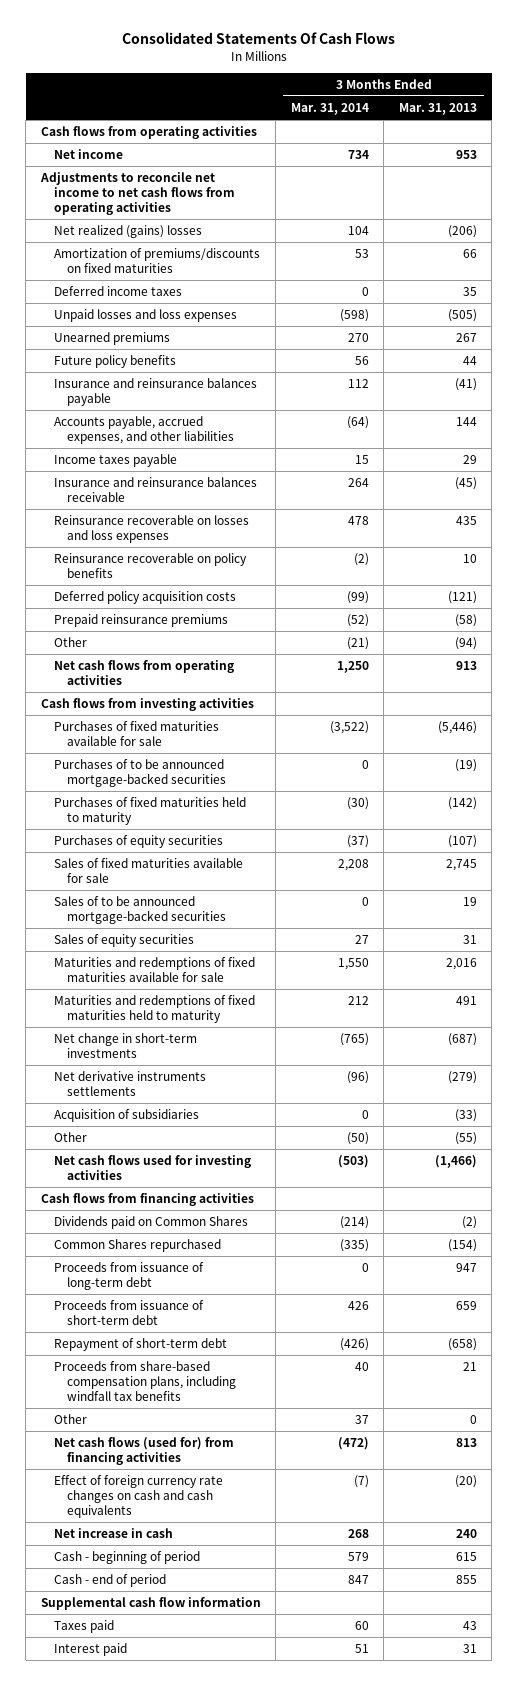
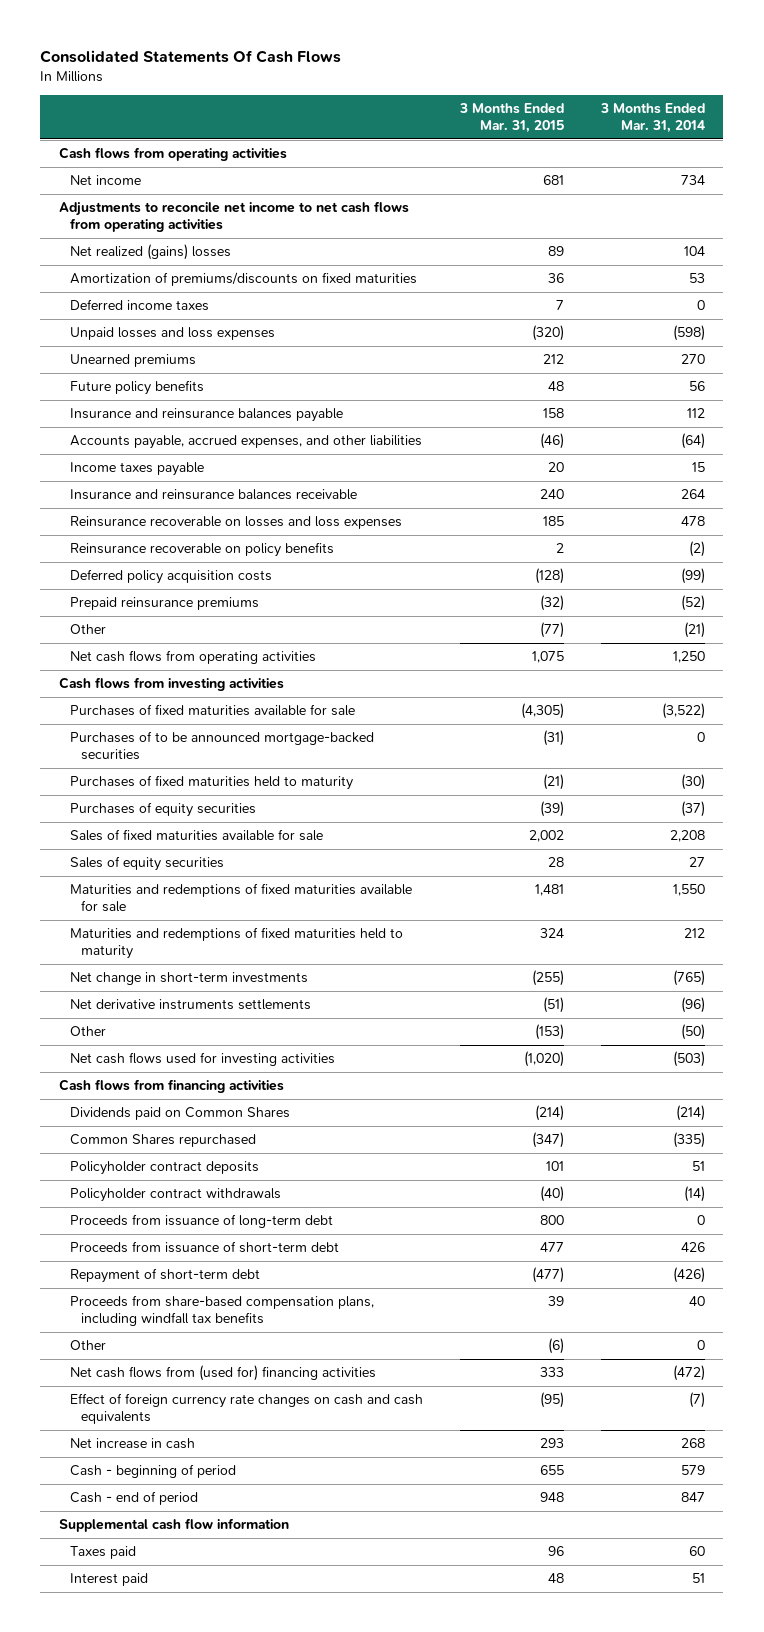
- | 3 Months Ended Mar. 31, 2014 | 3 Months Ended Mar. 31, 2013
+ | 3 Months Ended Mar. 31, 2015 | 3 Months Ended Mar. 31, 2014
- Sales of to be announced mortgage-backed securities | 0 | 19
- Acquisition of subsidiaries | 0 | (33)
+ Policyholder contract deposits | 101 | 51
+ Policyholder contract withdrawals | (40) | (14)
- Other | 37 | 0
- Net cash flows (used for) from financing activities | (472) | 813
+ Other | (6) | 0
+ Net cash flows from (used for) financing activities | 333 | (472)

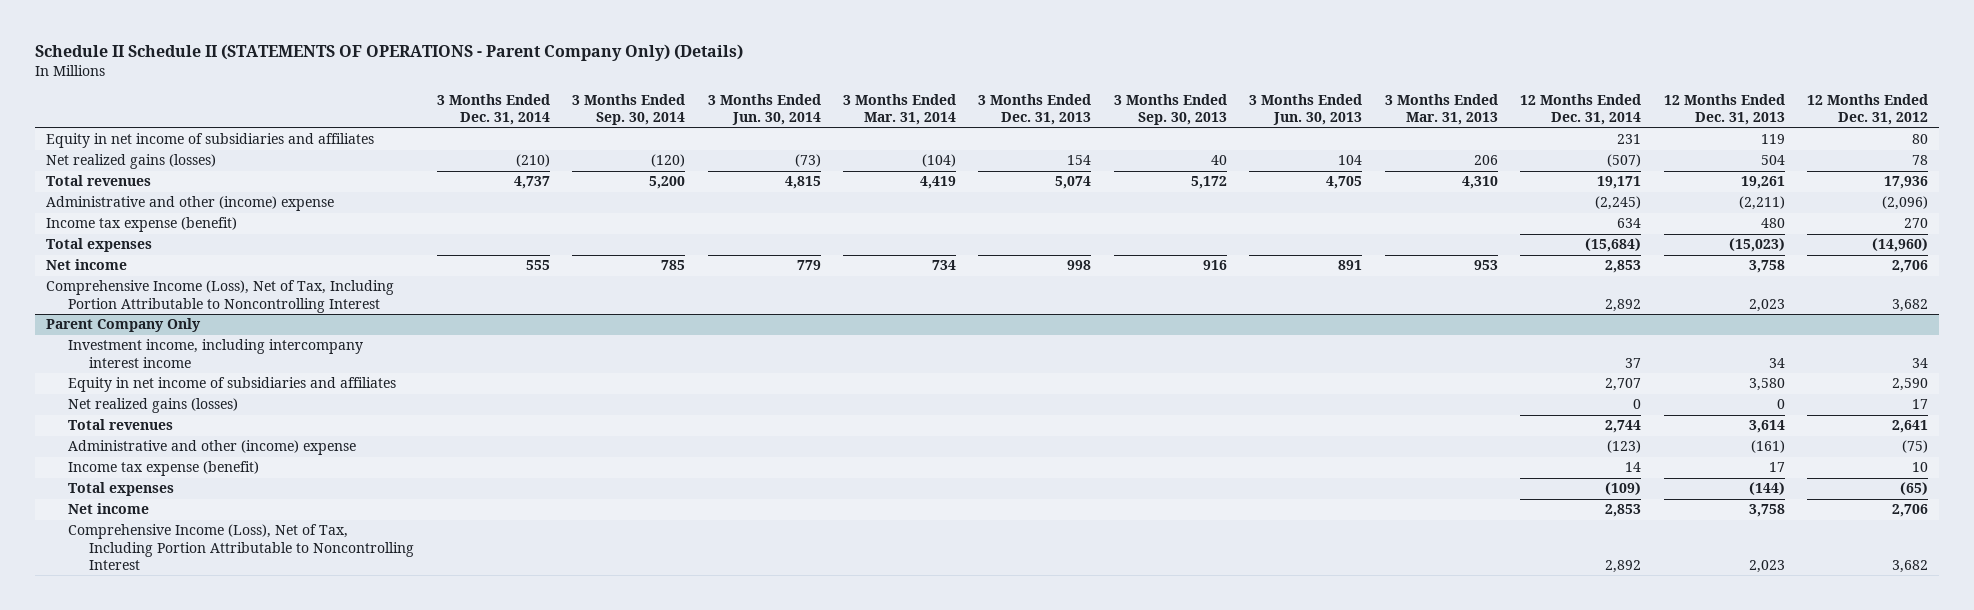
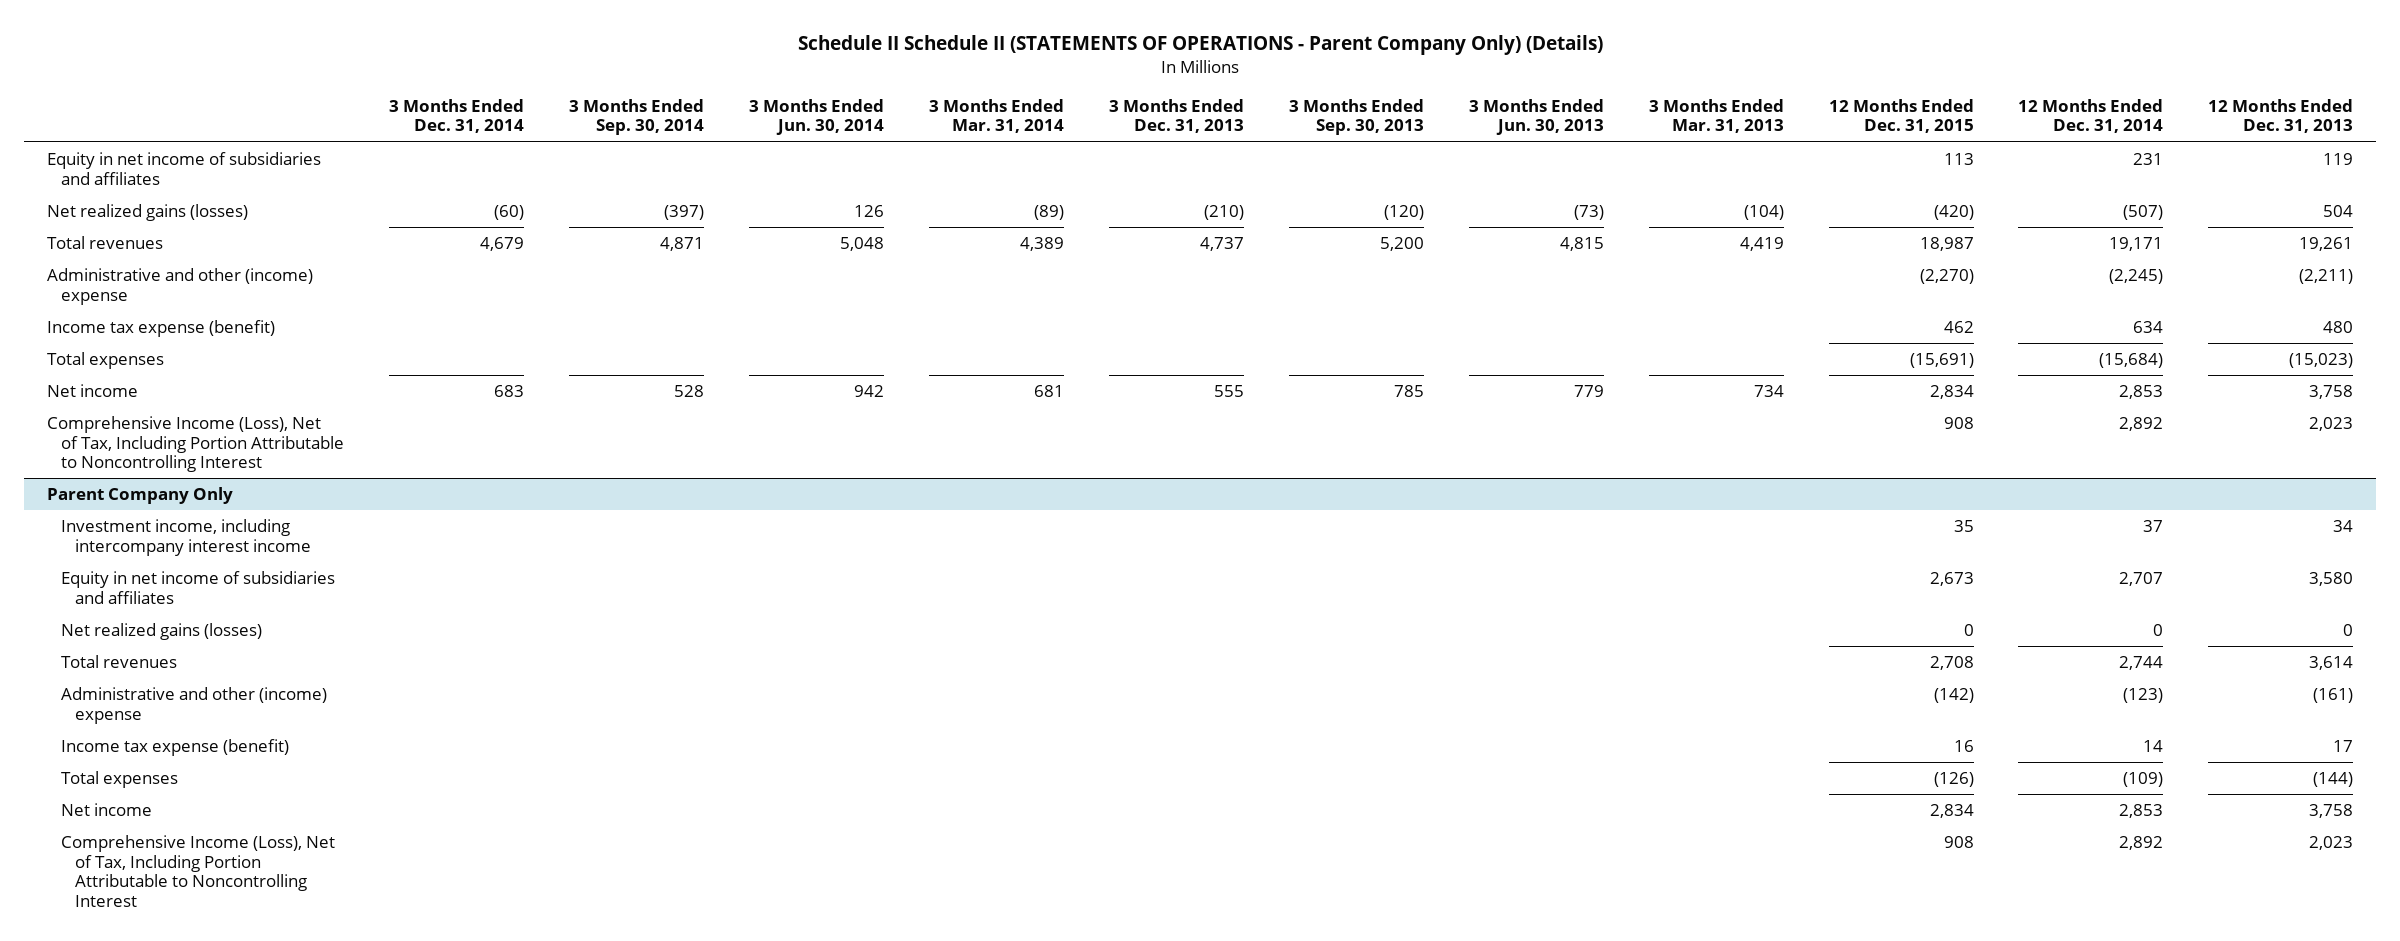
- | 3 Months Ended Dec. 31, 2014 | 3 Months Ended Sep. 30, 2014 | 3 Months Ended Jun. 30, 2014 | 3 Months Ended Mar. 31, 2014 | 3 Months Ended Dec. 31, 2013 | 3 Months Ended Sep. 30, 2013 | 3 Months Ended Jun. 30, 2013 | 3 Months Ended Mar. 31, 2013 | 12 Months Ended Dec. 31, 2014 | 12 Months Ended Dec. 31, 2013 | 12 Months Ended Dec. 31, 2012
+ | 3 Months Ended Dec. 31, 2014 | 3 Months Ended Sep. 30, 2014 | 3 Months Ended Jun. 30, 2014 | 3 Months Ended Mar. 31, 2014 | 3 Months Ended Dec. 31, 2013 | 3 Months Ended Sep. 30, 2013 | 3 Months Ended Jun. 30, 2013 | 3 Months Ended Mar. 31, 2013 | 12 Months Ended Dec. 31, 2015 | 12 Months Ended Dec. 31, 2014 | 12 Months Ended Dec. 31, 2013
- Net realized gains (losses) | (210) | (120) | (73) | (104) | 154 | 40 | 104 | 206 | (507) | 504 | 78
- Total revenues | 4,737 | 5,200 | 4,815 | 4,419 | 5,074 | 5,172 | 4,705 | 4,310 | 19,171 | 19,261 | 17,936
+ Net realized gains (losses) | (60) | (397) | 126 | (89) | (210) | (120) | (73) | (104) | (420) | (507) | 504
+ Total revenues | 4,679 | 4,871 | 5,048 | 4,389 | 4,737 | 5,200 | 4,815 | 4,419 | 18,987 | 19,171 | 19,261
- Net income | 555 | 785 | 779 | 734 | 998 | 916 | 891 | 953 | 2,853 | 3,758 | 2,706
+ Net income | 683 | 528 | 942 | 681 | 555 | 785 | 779 | 734 | 2,834 | 2,853 | 3,758

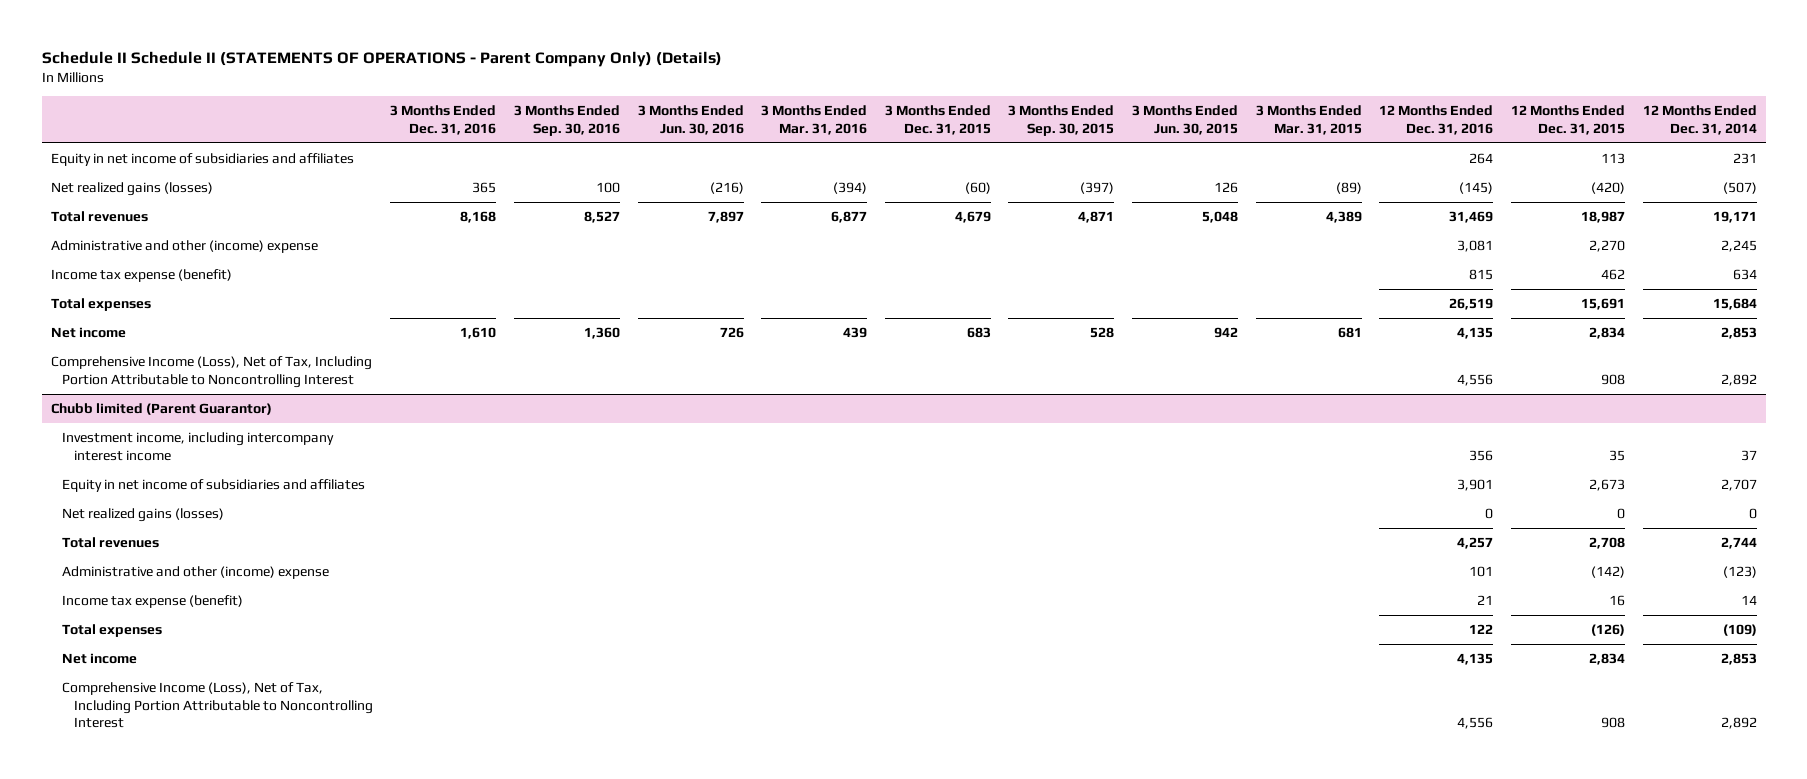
- | 3 Months Ended Dec. 31, 2014 | 3 Months Ended Sep. 30, 2014 | 3 Months Ended Jun. 30, 2014 | 3 Months Ended Mar. 31, 2014 | 3 Months Ended Dec. 31, 2013 | 3 Months Ended Sep. 30, 2013 | 3 Months Ended Jun. 30, 2013 | 3 Months Ended Mar. 31, 2013 | 12 Months Ended Dec. 31, 2015 | 12 Months Ended Dec. 31, 2014 | 12 Months Ended Dec. 31, 2013
+ | 3 Months Ended Dec. 31, 2016 | 3 Months Ended Sep. 30, 2016 | 3 Months Ended Jun. 30, 2016 | 3 Months Ended Mar. 31, 2016 | 3 Months Ended Dec. 31, 2015 | 3 Months Ended Sep. 30, 2015 | 3 Months Ended Jun. 30, 2015 | 3 Months Ended Mar. 31, 2015 | 12 Months Ended Dec. 31, 2016 | 12 Months Ended Dec. 31, 2015 | 12 Months Ended Dec. 31, 2014
- Administrative and other (income) expense | | | | | | | | | (2,270) | (2,245) | (2,211)
+ Administrative and other (income) expense | | | | | | | | | 3,081 | 2,270 | 2,245
- Total expenses | | | | | | | | | (15,691) | (15,684) | (15,023)
+ Total expenses | | | | | | | | | 26,519 | 15,691 | 15,684
- Parent Company Only
+ Chubb limited (Parent Guarantor)

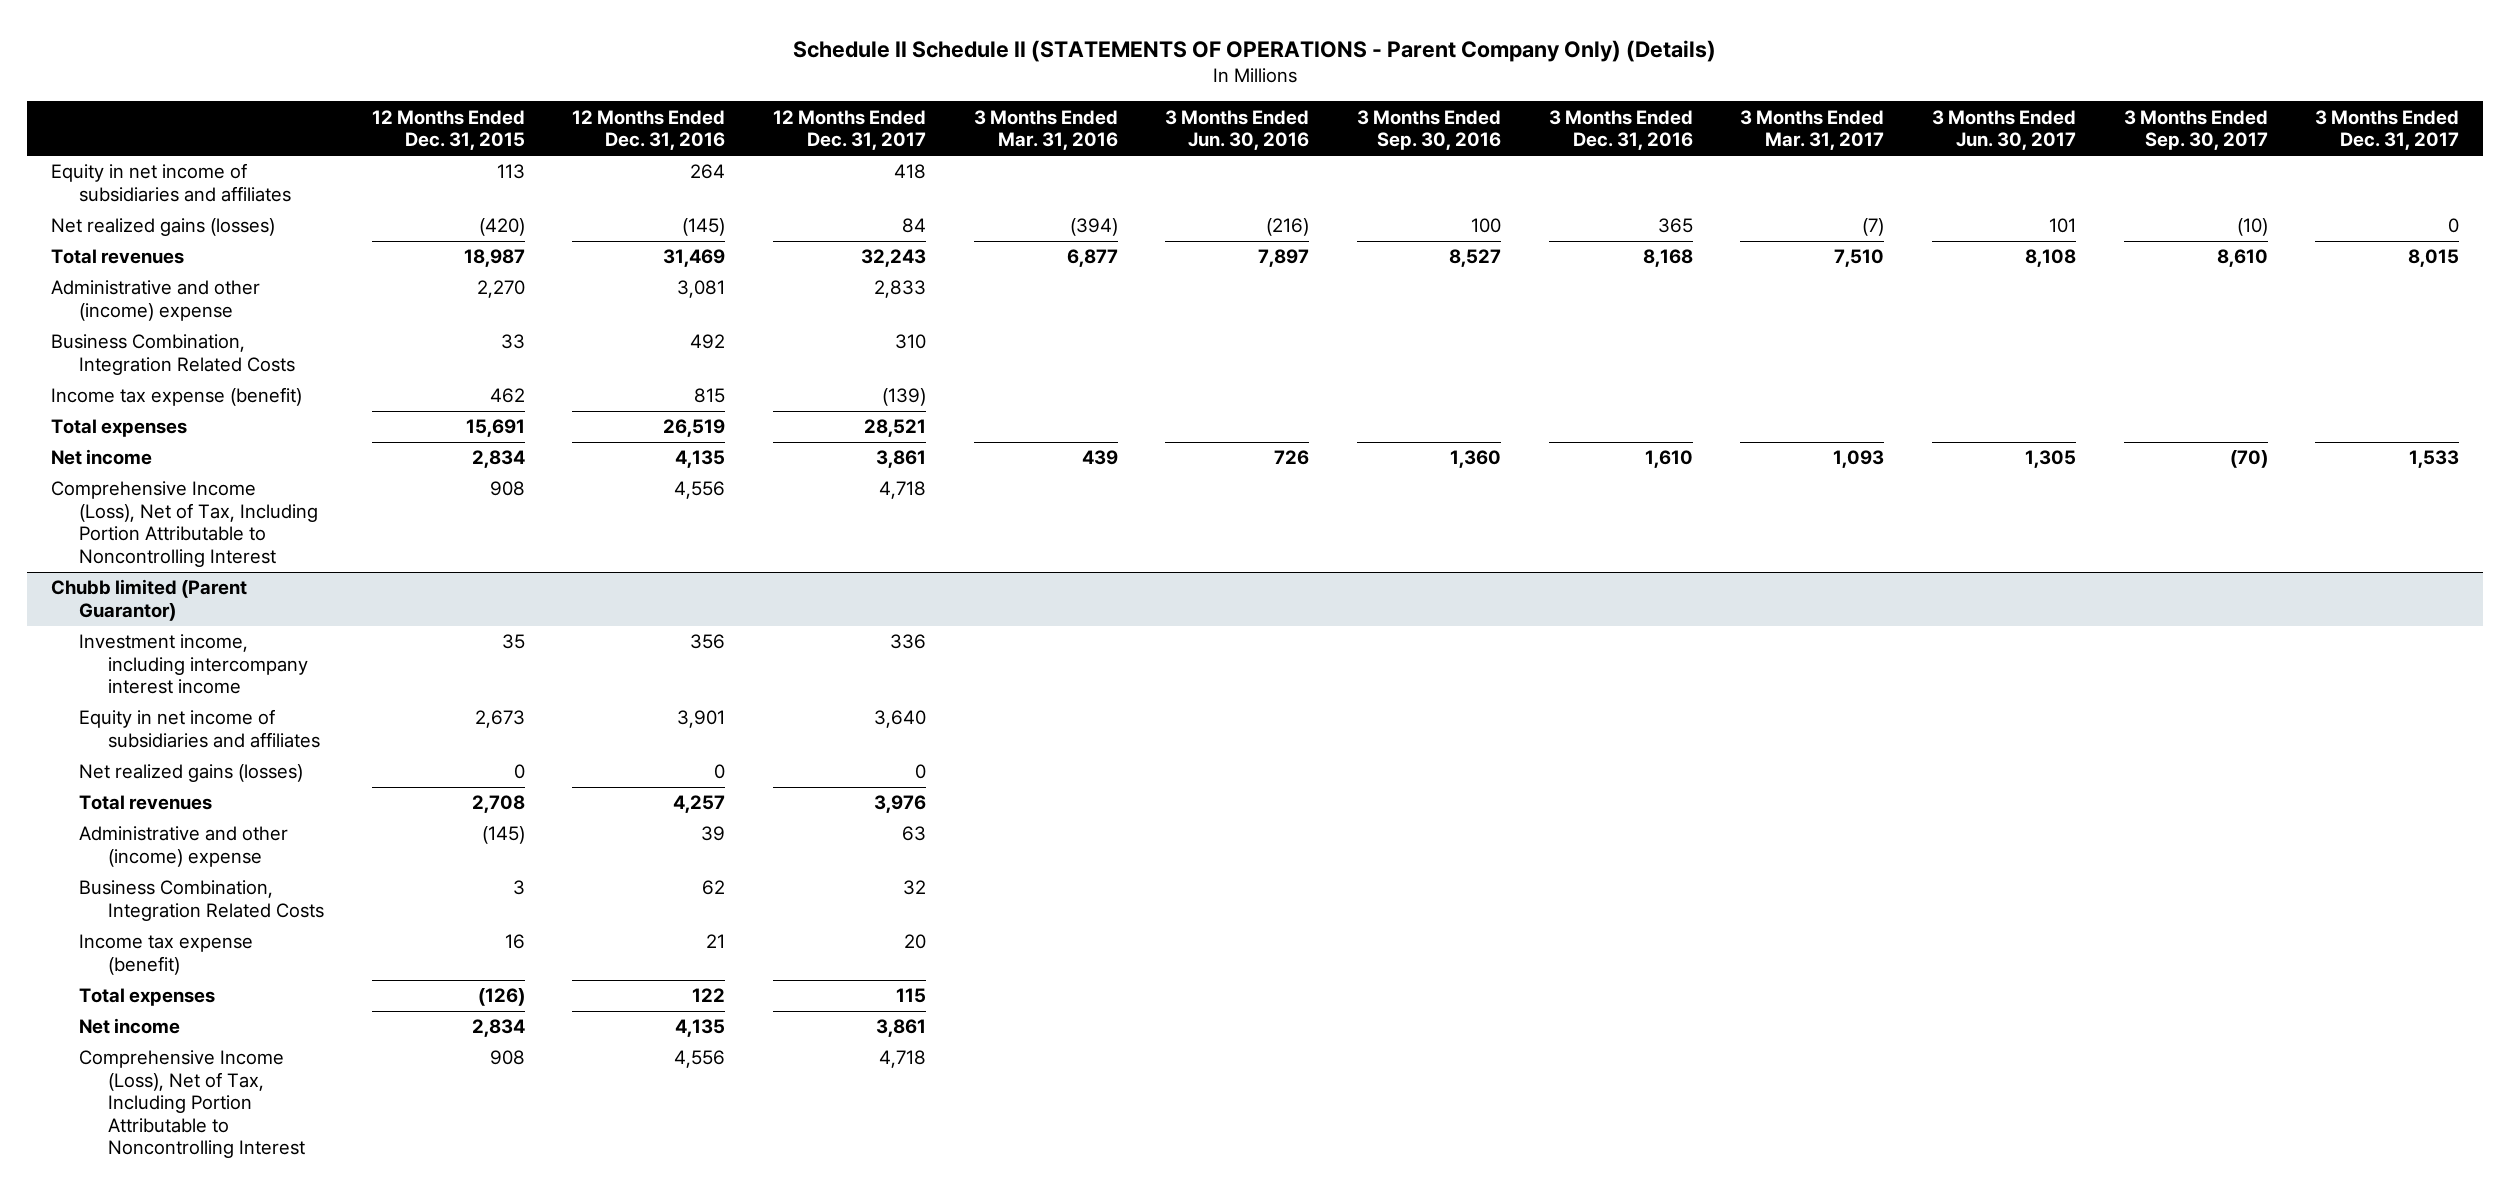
- | 3 Months Ended Dec. 31, 2016 | 3 Months Ended Sep. 30, 2016 | 3 Months Ended Jun. 30, 2016 | 3 Months Ended Mar. 31, 2016 | 3 Months Ended Dec. 31, 2015 | 3 Months Ended Sep. 30, 2015 | 3 Months Ended Jun. 30, 2015 | 3 Months Ended Mar. 31, 2015 | 12 Months Ended Dec. 31, 2016 | 12 Months Ended Dec. 31, 2015 | 12 Months Ended Dec. 31, 2014
+ | 12 Months Ended Dec. 31, 2015 | 12 Months Ended Dec. 31, 2016 | 12 Months Ended Dec. 31, 2017 | 3 Months Ended Mar. 31, 2016 | 3 Months Ended Jun. 30, 2016 | 3 Months Ended Sep. 30, 2016 | 3 Months Ended Dec. 31, 2016 | 3 Months Ended Mar. 31, 2017 | 3 Months Ended Jun. 30, 2017 | 3 Months Ended Sep. 30, 2017 | 3 Months Ended Dec. 31, 2017
+ Business Combination, Integration Related Costs | 33 | 492 | 310 | | | | | | | |
@ Chubb limited (Parent Guarantor)
- Administrative and other (income) expense | | | | | | | | | 101 | (142) | (123)
+ Administrative and other (income) expense | (145) | 39 | 63 | | | | | | | |
+ Business Combination, Integration Related Costs | 3 | 62 | 32 | | | | | | | |

